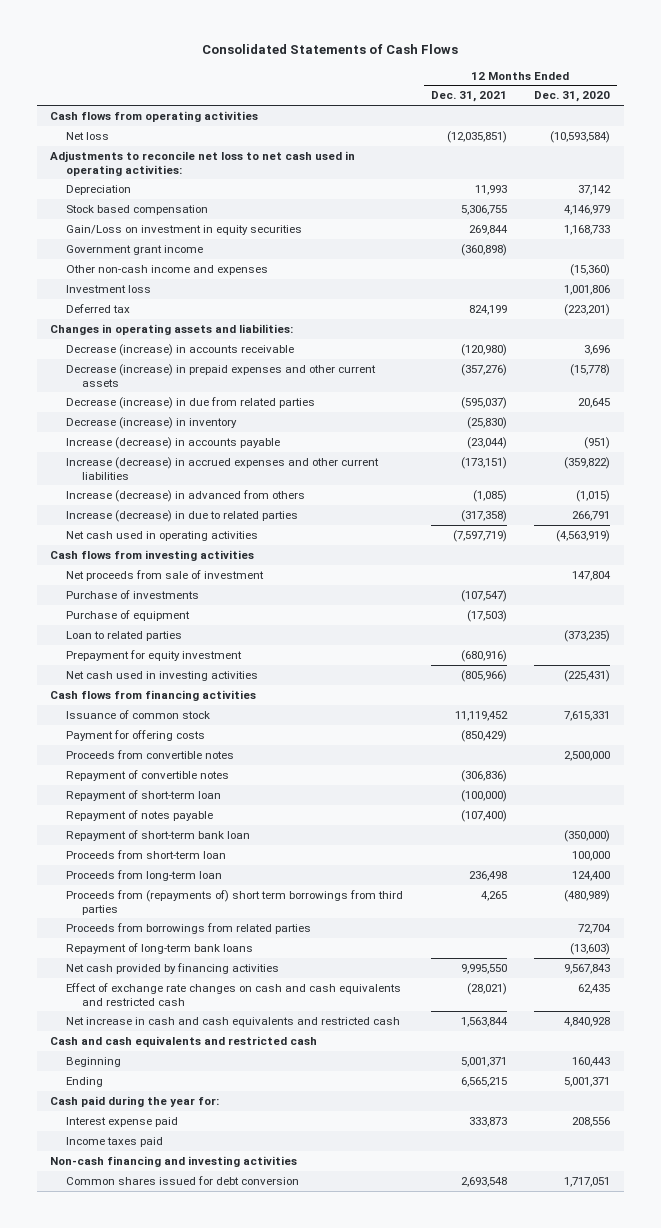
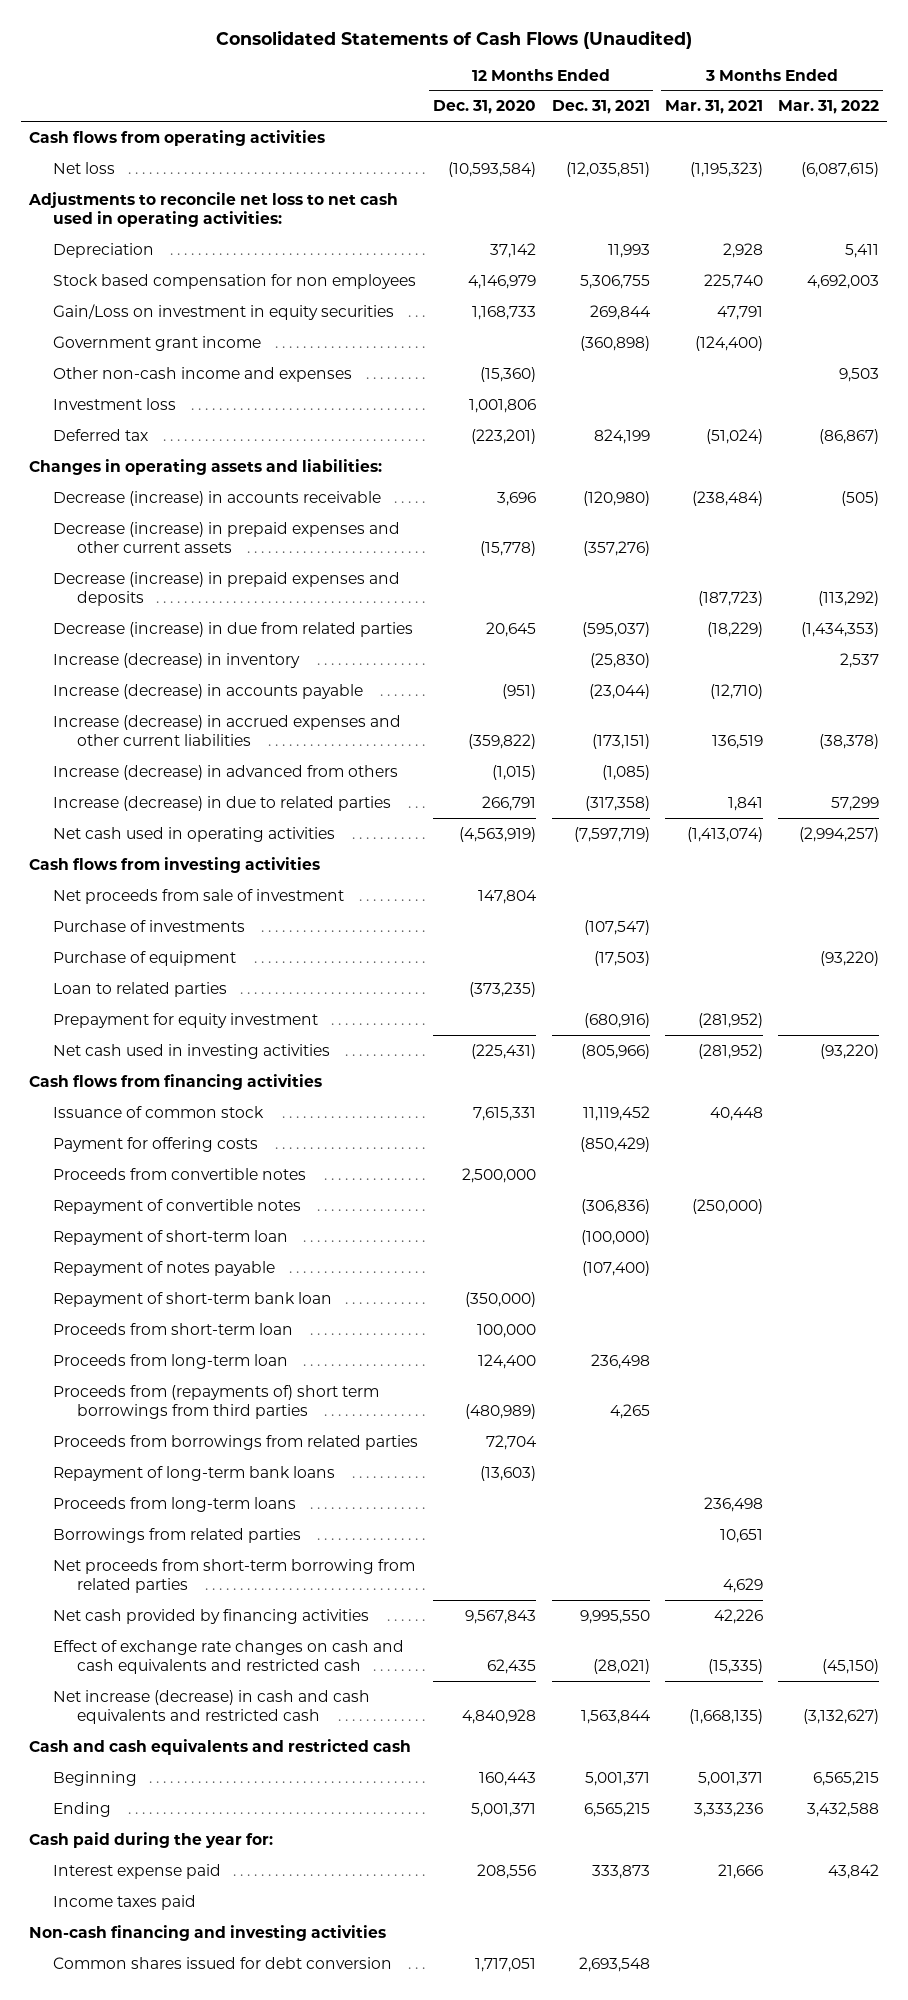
- Consolidated Statements of Cash Flows
+ Consolidated Statements of Cash Flows (Unaudited)
- | 12 Months Ended Dec. 31, 2021 | 12 Months Ended Dec. 31, 2020
+ | 12 Months Ended Dec. 31, 2020 | 12 Months Ended Dec. 31, 2021 | 3 Months Ended Mar. 31, 2021 | 3 Months Ended Mar. 31, 2022
- Stock based compensation | 5,306,755 | 4,146,979
+ Stock based compensation for non employees | 4,146,979 | 5,306,755 | 225,740 | 4,692,003
+ Decrease (increase) in prepaid expenses and deposits | | | (187,723) | (113,292)
- Decrease (increase) in inventory | (25,830) |
+ Increase (decrease) in inventory | | (25,830) | | 2,537
+ Proceeds from long-term loans | | | 236,498 |
+ Borrowings from related parties | | | 10,651 |
+ Net proceeds from short-term borrowing from related parties | | | 4,629 |
- Net increase in cash and cash equivalents and restricted cash | 1,563,844 | 4,840,928
+ Net increase (decrease) in cash and cash equivalents and restricted cash | 4,840,928 | 1,563,844 | (1,668,135) | (3,132,627)

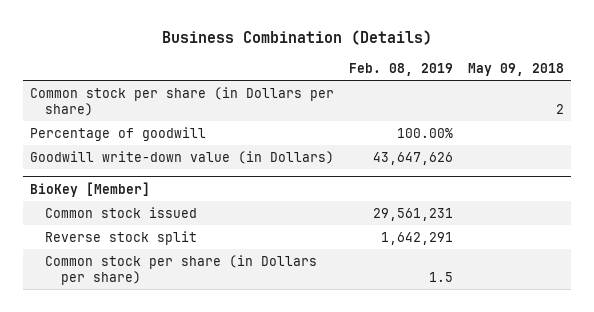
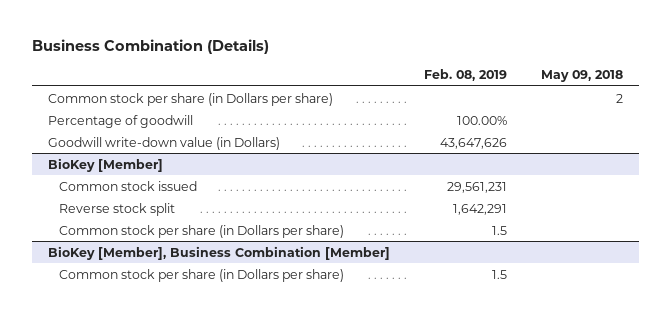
+ BioKey [Member], Business Combination [Member]
+ Common stock per share (in Dollars per share) | 1.5 |

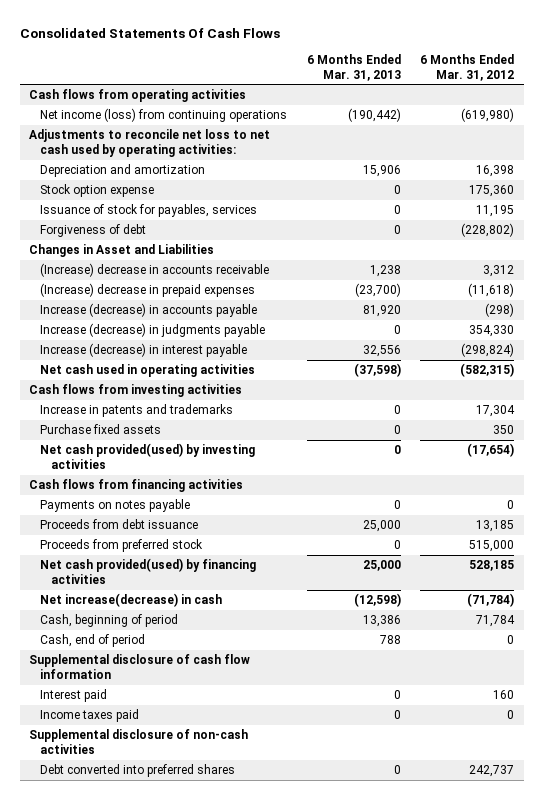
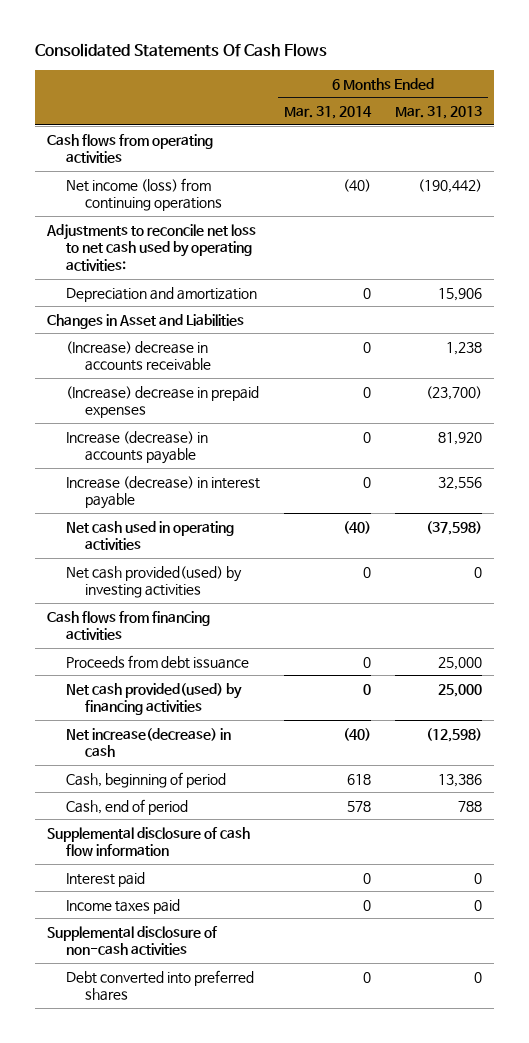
- | 6 Months Ended Mar. 31, 2013 | 6 Months Ended Mar. 31, 2012
+ | 6 Months Ended Mar. 31, 2014 | 6 Months Ended Mar. 31, 2013
- Stock option expense | 0 | 175,360
- Issuance of stock for payables, services | 0 | 11,195
- Forgiveness of debt | 0 | (228,802)
- Increase (decrease) in judgments payable | 0 | 354,330
- Cash flows from investing activities
- Increase in patents and trademarks | 0 | 17,304
- Purchase fixed assets | 0 | 350
- Payments on notes payable | 0 | 0
- Proceeds from preferred stock | 0 | 515,000

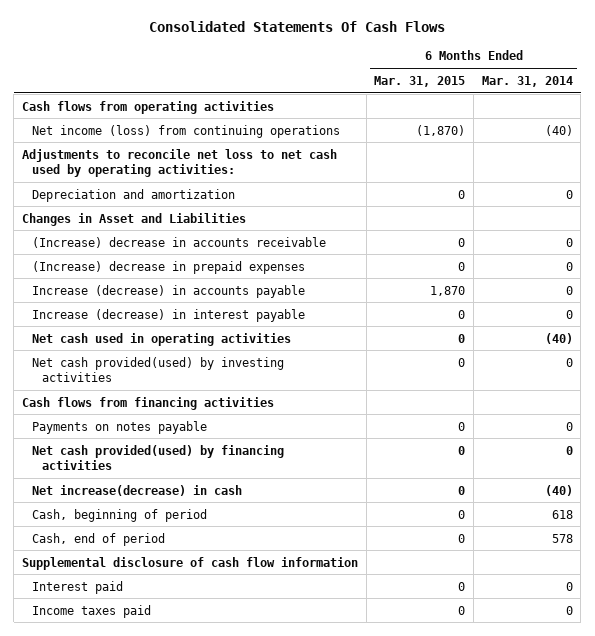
- | 6 Months Ended Mar. 31, 2014 | 6 Months Ended Mar. 31, 2013
+ | 6 Months Ended Mar. 31, 2015 | 6 Months Ended Mar. 31, 2014
- Proceeds from debt issuance | 0 | 25,000
+ Payments on notes payable | 0 | 0
- Supplemental disclosure of non-cash activities
- Debt converted into preferred shares | 0 | 0

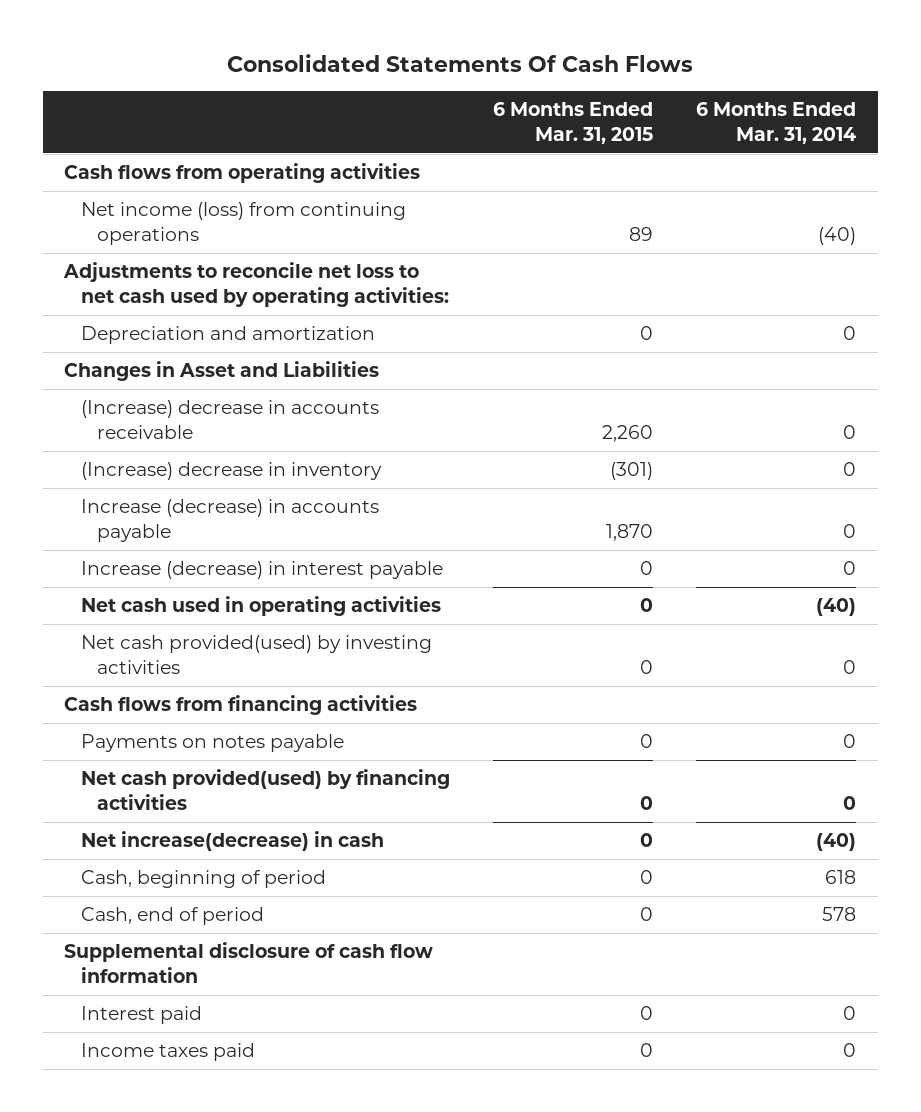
- Net income (loss) from continuing operations | (1,870) | (40)
+ Net income (loss) from continuing operations | 89 | (40)
- (Increase) decrease in accounts receivable | 0 | 0
- (Increase) decrease in prepaid expenses | 0 | 0
+ (Increase) decrease in accounts receivable | 2,260 | 0
+ (Increase) decrease in inventory | (301) | 0

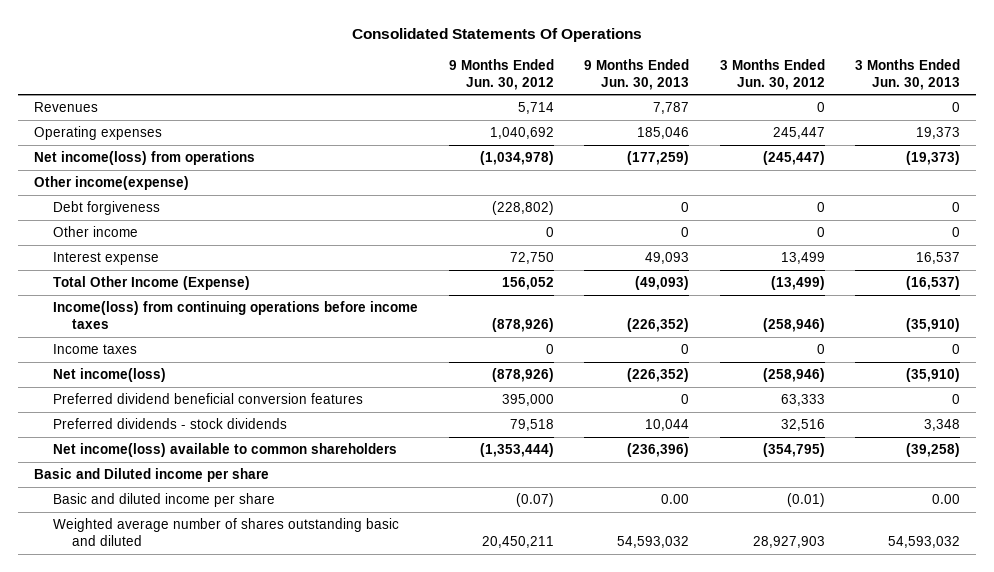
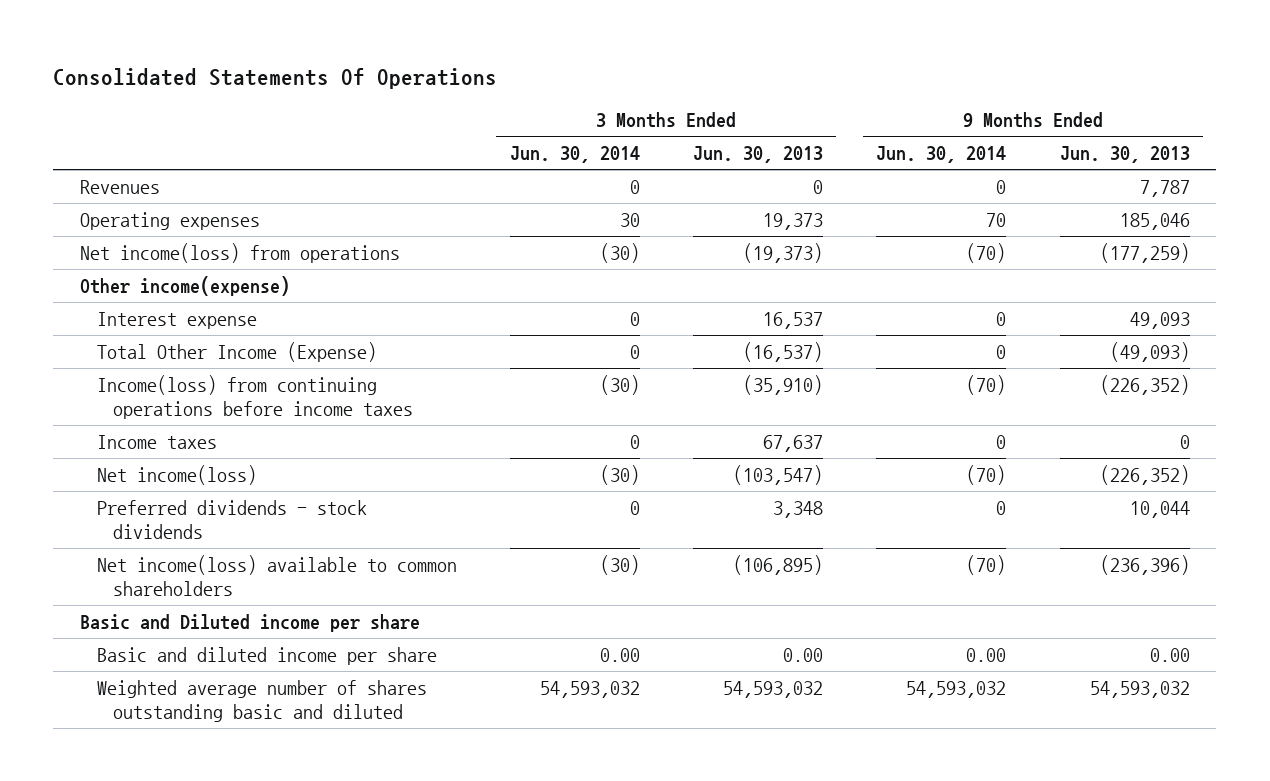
- | 9 Months Ended Jun. 30, 2012 | 9 Months Ended Jun. 30, 2013 | 3 Months Ended Jun. 30, 2012 | 3 Months Ended Jun. 30, 2013
+ | 3 Months Ended Jun. 30, 2014 | 3 Months Ended Jun. 30, 2013 | 9 Months Ended Jun. 30, 2014 | 9 Months Ended Jun. 30, 2013
- Debt forgiveness | (228,802) | 0 | 0 | 0
- Other income | 0 | 0 | 0 | 0
- Income taxes | 0 | 0 | 0 | 0
- Net income(loss) | (878,926) | (226,352) | (258,946) | (35,910)
- Preferred dividend beneficial conversion features | 395,000 | 0 | 63,333 | 0
+ Income taxes | 0 | 67,637 | 0 | 0
+ Net income(loss) | (30) | (103,547) | (70) | (226,352)
- Net income(loss) available to common shareholders | (1,353,444) | (236,396) | (354,795) | (39,258)
+ Net income(loss) available to common shareholders | (30) | (106,895) | (70) | (236,396)

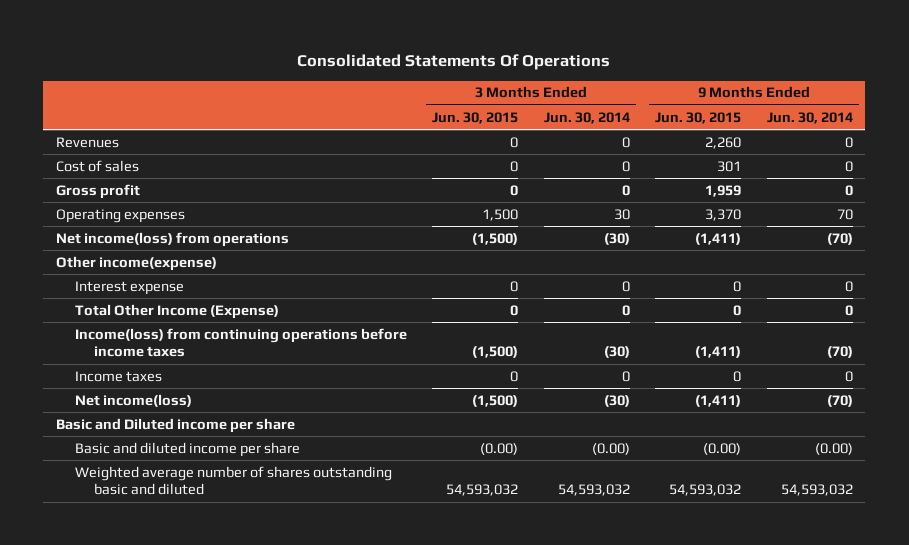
- | 3 Months Ended Jun. 30, 2014 | 3 Months Ended Jun. 30, 2013 | 9 Months Ended Jun. 30, 2014 | 9 Months Ended Jun. 30, 2013
+ | 3 Months Ended Jun. 30, 2015 | 3 Months Ended Jun. 30, 2014 | 9 Months Ended Jun. 30, 2015 | 9 Months Ended Jun. 30, 2014
+ Cost of sales | 0 | 0 | 301 | 0
+ Gross profit | 0 | 0 | 1,959 | 0
- Preferred dividends - stock dividends | 0 | 3,348 | 0 | 10,044
- Net income(loss) available to common shareholders | (30) | (106,895) | (70) | (236,396)
- Basic and diluted income per share | 0.00 | 0.00 | 0.00 | 0.00
+ Basic and diluted income per share | (0.00) | (0.00) | (0.00) | (0.00)

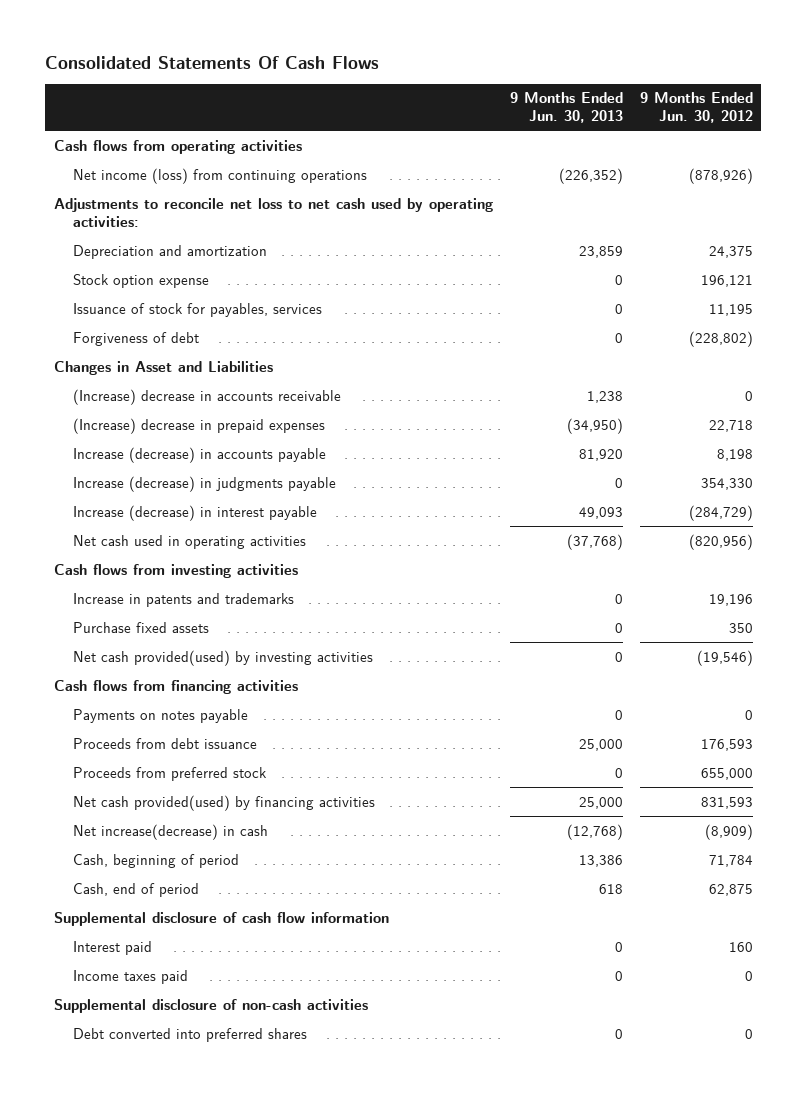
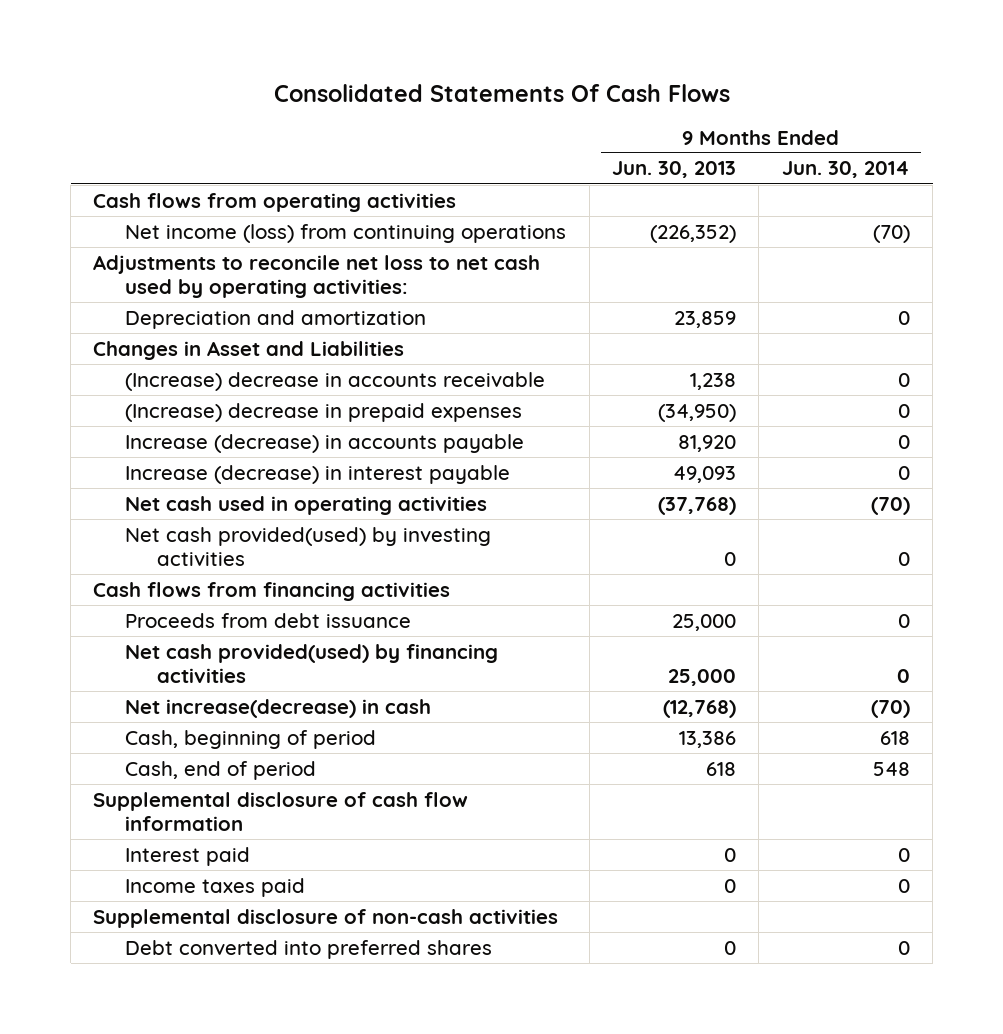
- | 9 Months Ended Jun. 30, 2013 | 9 Months Ended Jun. 30, 2012
+ | 9 Months Ended Jun. 30, 2013 | 9 Months Ended Jun. 30, 2014
- Stock option expense | 0 | 196,121
- Issuance of stock for payables, services | 0 | 11,195
- Forgiveness of debt | 0 | (228,802)
- Increase (decrease) in judgments payable | 0 | 354,330
- Cash flows from investing activities
- Increase in patents and trademarks | 0 | 19,196
- Purchase fixed assets | 0 | 350
- Payments on notes payable | 0 | 0
- Proceeds from preferred stock | 0 | 655,000

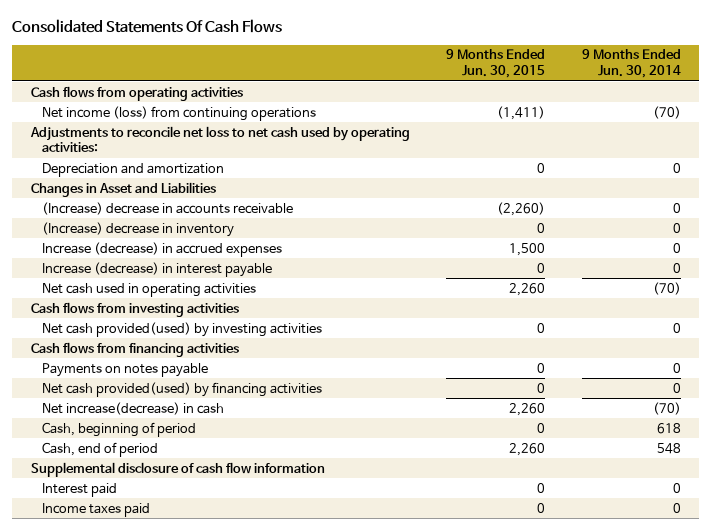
- | 9 Months Ended Jun. 30, 2013 | 9 Months Ended Jun. 30, 2014
+ | 9 Months Ended Jun. 30, 2015 | 9 Months Ended Jun. 30, 2014
- (Increase) decrease in prepaid expenses | (34,950) | 0
- Increase (decrease) in accounts payable | 81,920 | 0
+ (Increase) decrease in inventory | 0 | 0
+ Increase (decrease) in accrued expenses | 1,500 | 0
+ Cash flows from investing activities
- Proceeds from debt issuance | 25,000 | 0
+ Payments on notes payable | 0 | 0
- Supplemental disclosure of non-cash activities
- Debt converted into preferred shares | 0 | 0

